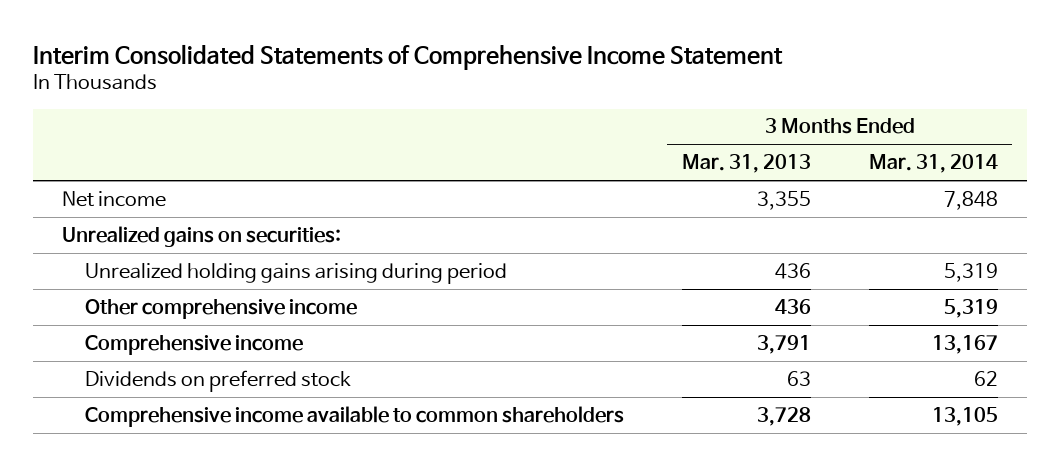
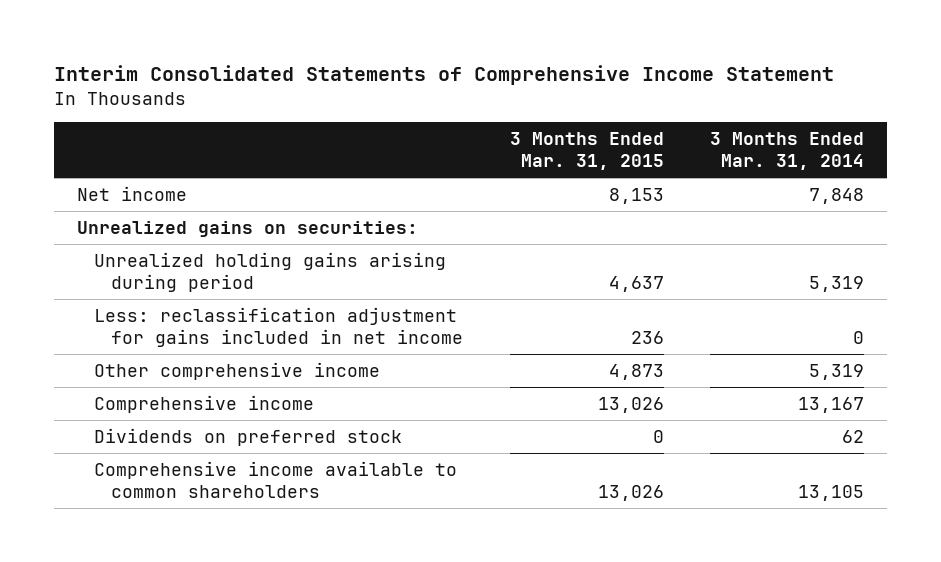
- | 3 Months Ended Mar. 31, 2013 | 3 Months Ended Mar. 31, 2014
+ | 3 Months Ended Mar. 31, 2015 | 3 Months Ended Mar. 31, 2014
+ Less: reclassification adjustment for gains included in net income | 236 | 0

